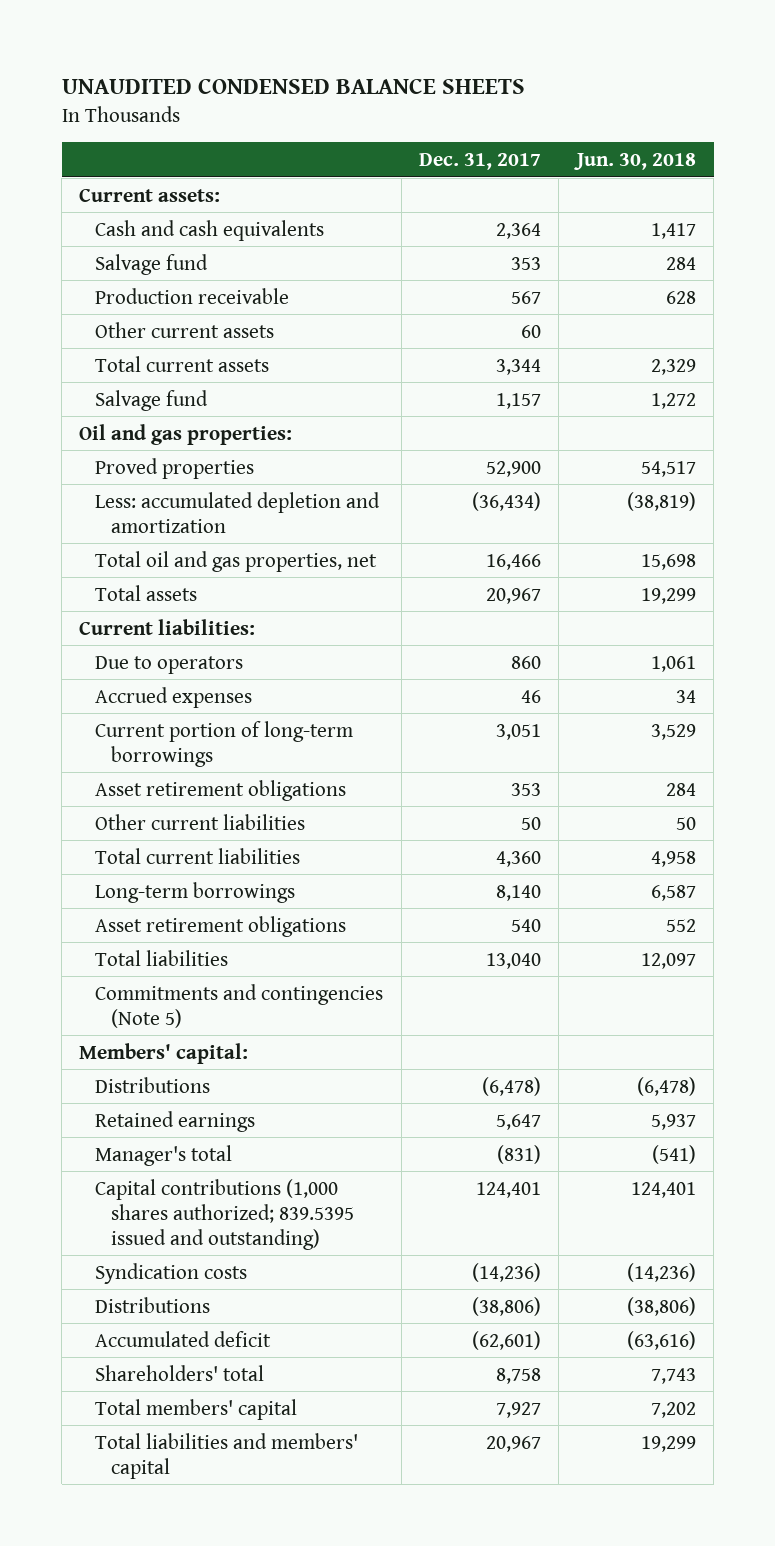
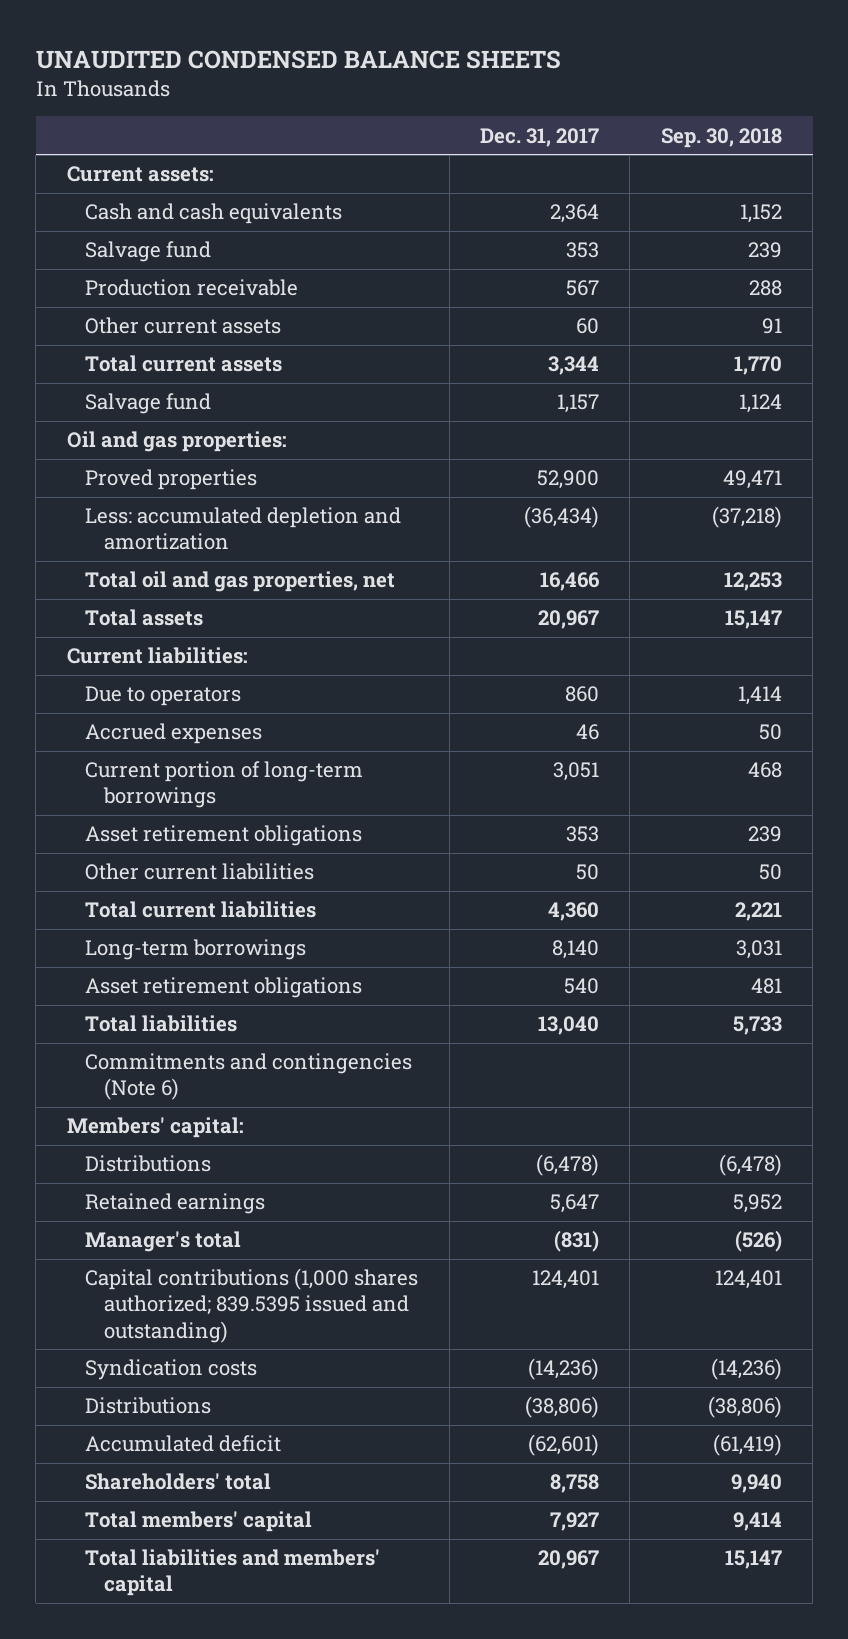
- | Dec. 31, 2017 | Jun. 30, 2018
+ | Dec. 31, 2017 | Sep. 30, 2018
- Commitments and contingencies (Note 5)
+ Commitments and contingencies (Note 6)

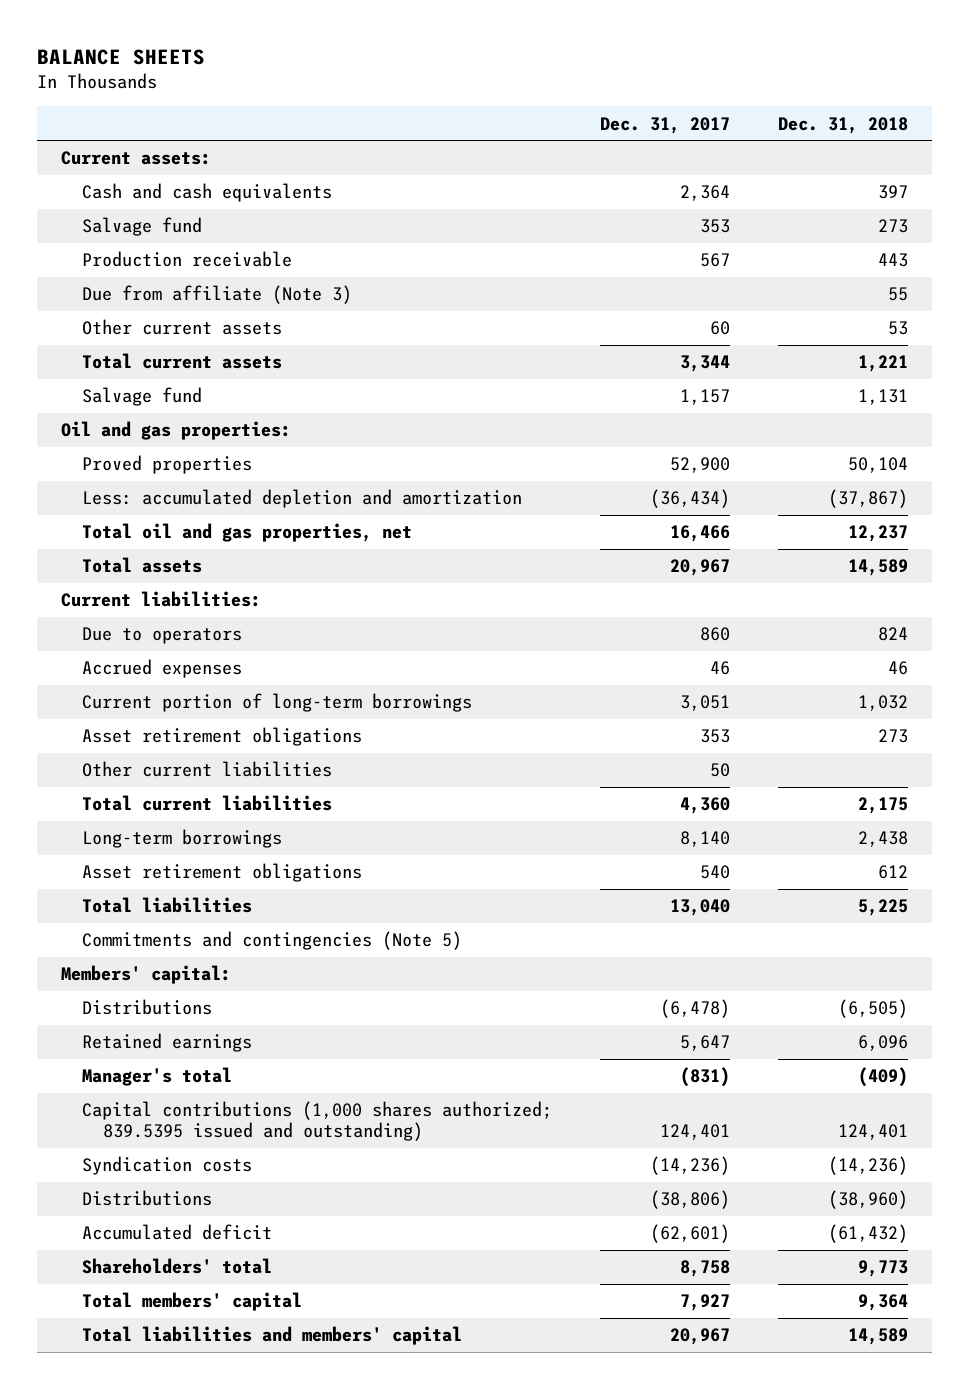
- UNAUDITED CONDENSED BALANCE SHEETS
+ BALANCE SHEETS
- | Dec. 31, 2017 | Sep. 30, 2018
+ | Dec. 31, 2017 | Dec. 31, 2018
+ Due from affiliate (Note 3) | | 55
- Commitments and contingencies (Note 6)
+ Commitments and contingencies (Note 5)

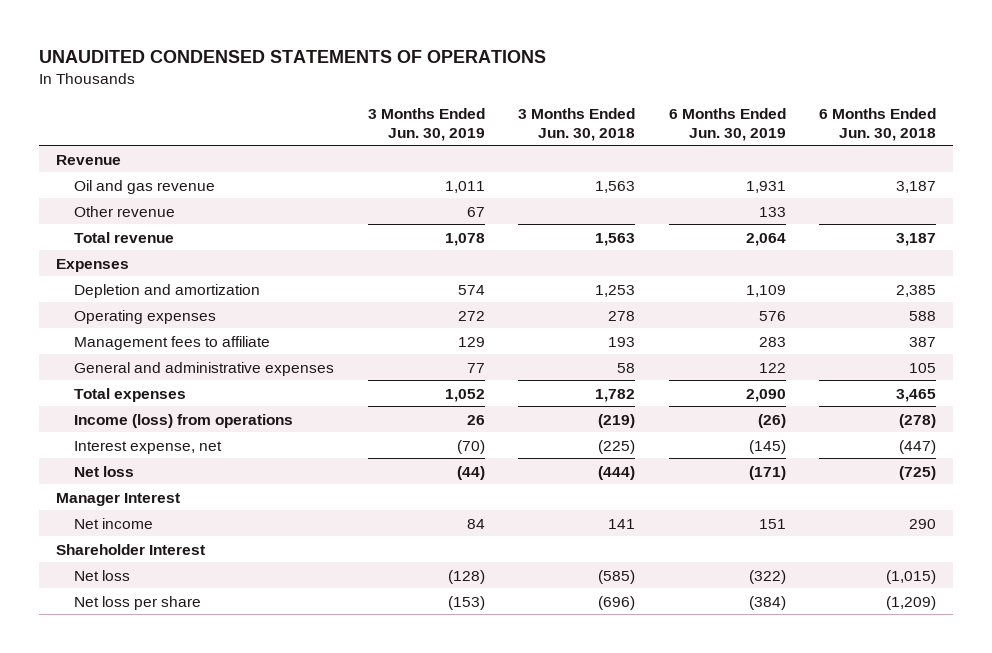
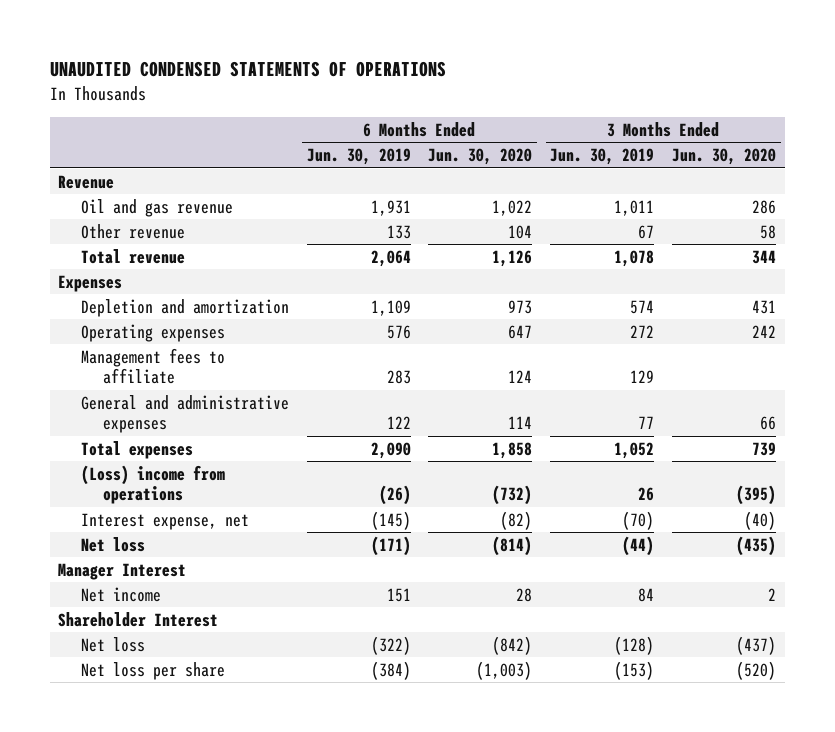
- | 3 Months Ended Jun. 30, 2019 | 3 Months Ended Jun. 30, 2018 | 6 Months Ended Jun. 30, 2019 | 6 Months Ended Jun. 30, 2018
+ | 6 Months Ended Jun. 30, 2019 | 6 Months Ended Jun. 30, 2020 | 3 Months Ended Jun. 30, 2019 | 3 Months Ended Jun. 30, 2020
- Income (loss) from operations | 26 | (219) | (26) | (278)
+ (Loss) income from operations | (26) | (732) | 26 | (395)

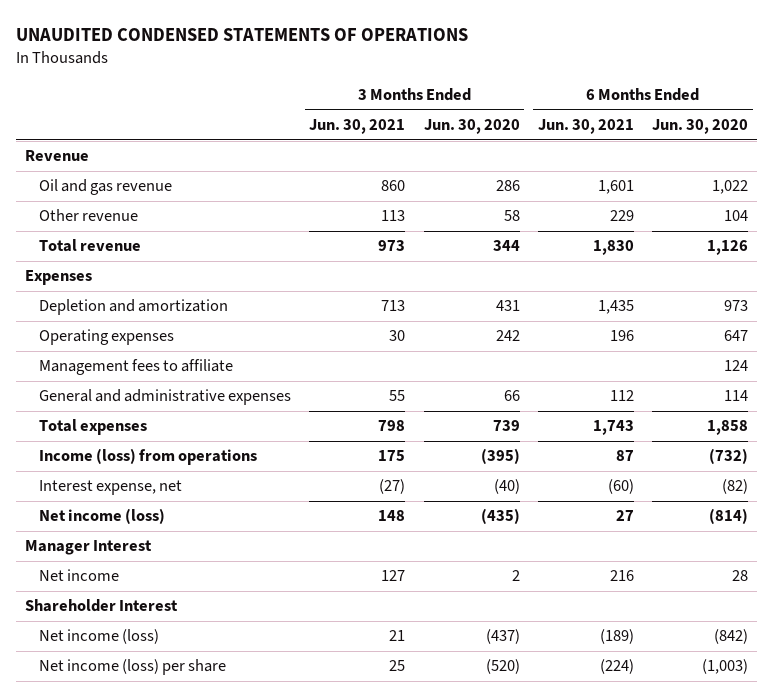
- | 6 Months Ended Jun. 30, 2019 | 6 Months Ended Jun. 30, 2020 | 3 Months Ended Jun. 30, 2019 | 3 Months Ended Jun. 30, 2020
+ | 3 Months Ended Jun. 30, 2021 | 3 Months Ended Jun. 30, 2020 | 6 Months Ended Jun. 30, 2021 | 6 Months Ended Jun. 30, 2020
- (Loss) income from operations | (26) | (732) | 26 | (395)
+ Income (loss) from operations | 175 | (395) | 87 | (732)
- Net loss | (171) | (814) | (44) | (435)
+ Net income (loss) | 148 | (435) | 27 | (814)
- Net loss | (322) | (842) | (128) | (437)
- Net loss per share | (384) | (1,003) | (153) | (520)
+ Net income (loss) | 21 | (437) | (189) | (842)
+ Net income (loss) per share | 25 | (520) | (224) | (1,003)

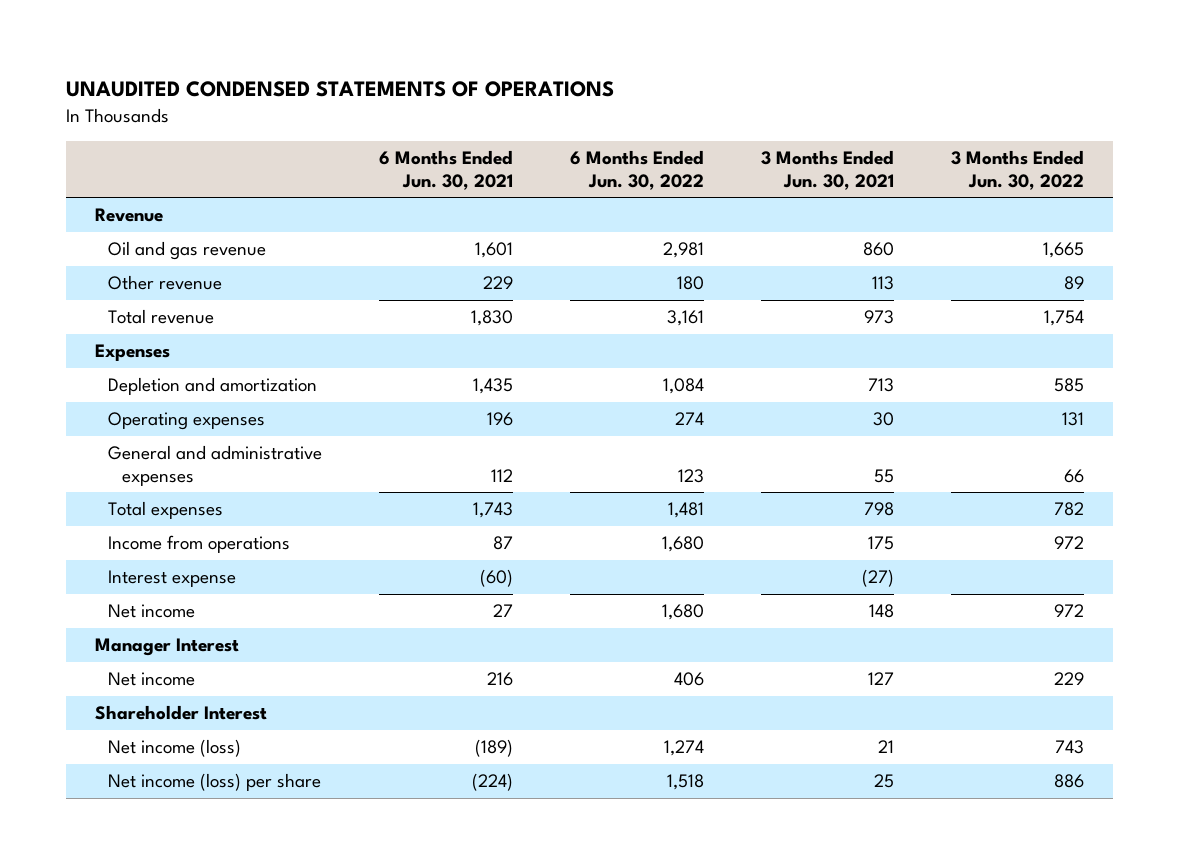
- | 3 Months Ended Jun. 30, 2021 | 3 Months Ended Jun. 30, 2020 | 6 Months Ended Jun. 30, 2021 | 6 Months Ended Jun. 30, 2020
+ | 6 Months Ended Jun. 30, 2021 | 6 Months Ended Jun. 30, 2022 | 3 Months Ended Jun. 30, 2021 | 3 Months Ended Jun. 30, 2022
- Management fees to affiliate | | | | 124
- Income (loss) from operations | 175 | (395) | 87 | (732)
- Interest expense, net | (27) | (40) | (60) | (82)
- Net income (loss) | 148 | (435) | 27 | (814)
+ Income from operations | 87 | 1,680 | 175 | 972
+ Interest expense | (60) | | (27) |
+ Net income | 27 | 1,680 | 148 | 972

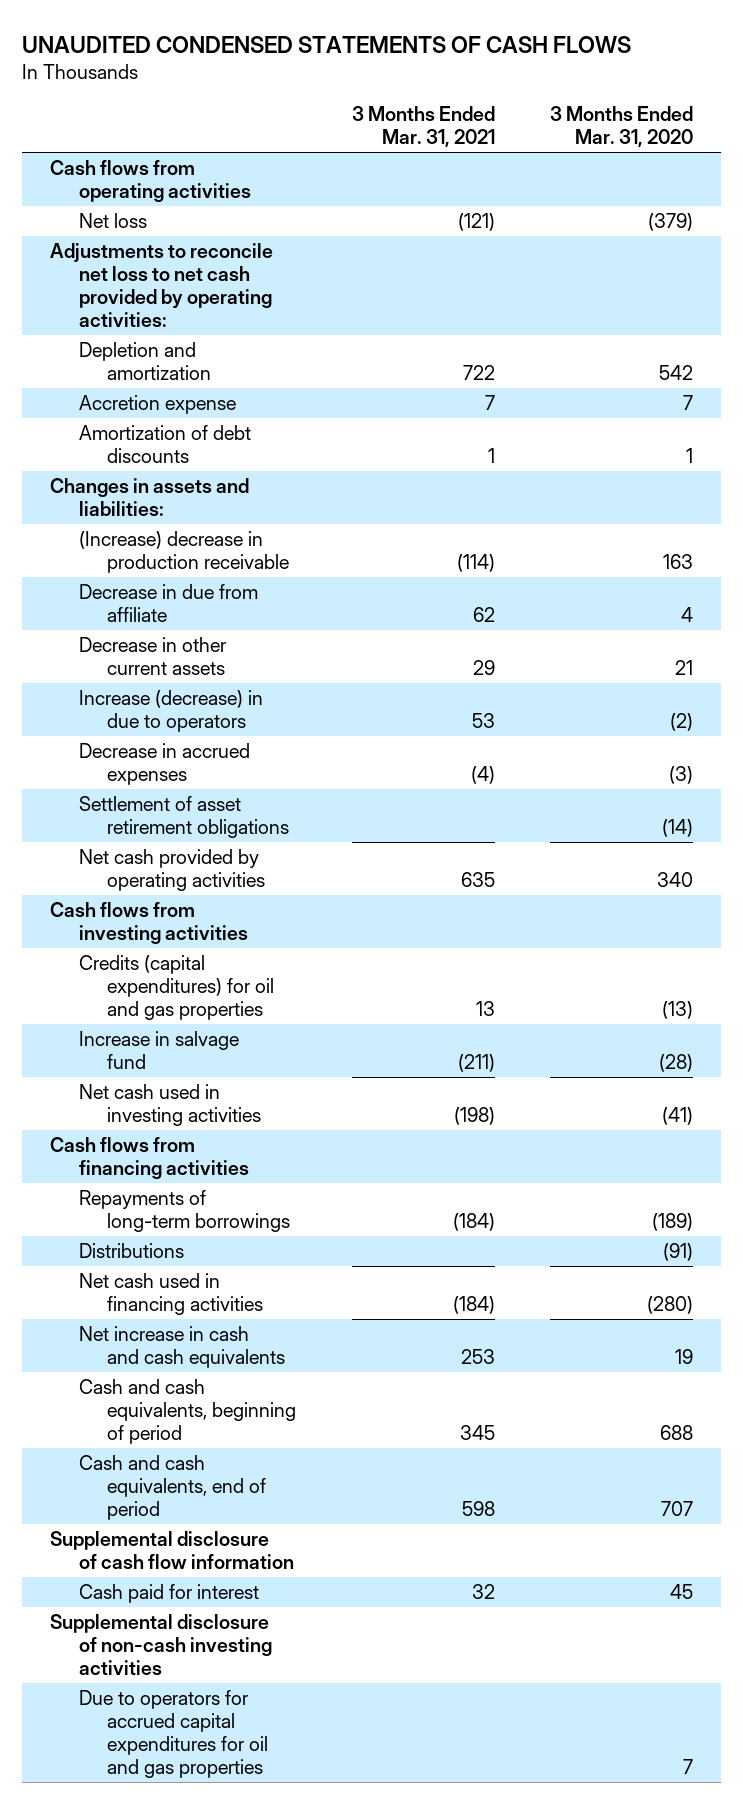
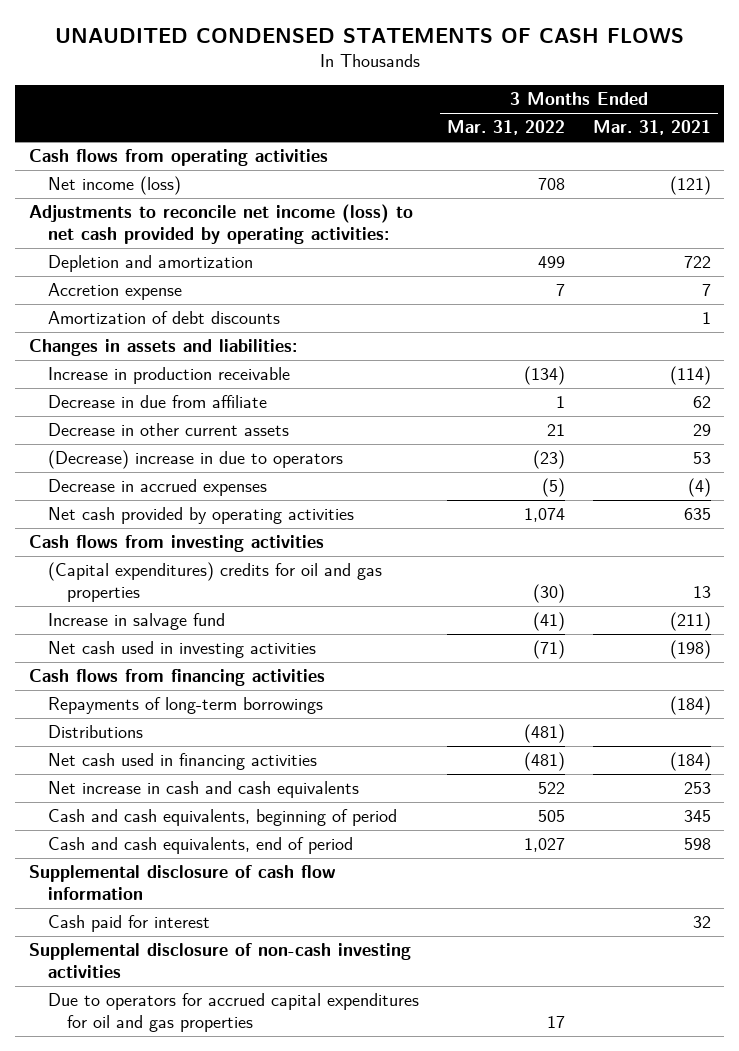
- | 3 Months Ended Mar. 31, 2021 | 3 Months Ended Mar. 31, 2020
+ | 3 Months Ended Mar. 31, 2022 | 3 Months Ended Mar. 31, 2021
- Net loss | (121) | (379)
- Adjustments to reconcile net loss to net cash provided by operating activities:
+ Net income (loss) | 708 | (121)
+ Adjustments to reconcile net income (loss) to net cash provided by operating activities:
- (Increase) decrease in production receivable | (114) | 163
+ Increase in production receivable | (134) | (114)
- Increase (decrease) in due to operators | 53 | (2)
+ (Decrease) increase in due to operators | (23) | 53
- Settlement of asset retirement obligations | | (14)
- Credits (capital expenditures) for oil and gas properties | 13 | (13)
+ (Capital expenditures) credits for oil and gas properties | (30) | 13

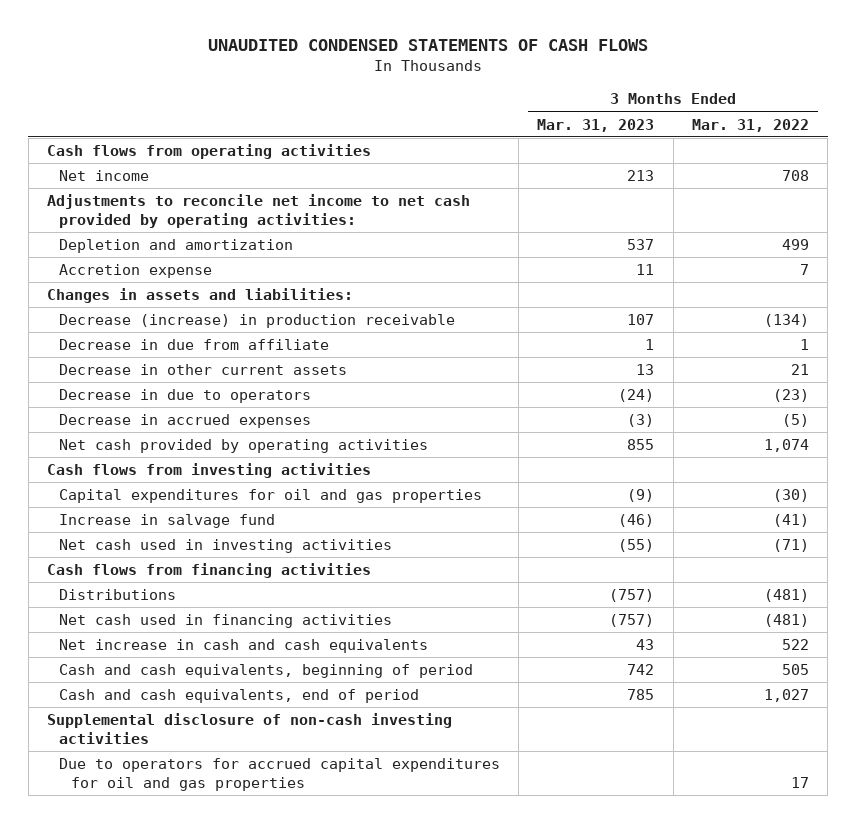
- | 3 Months Ended Mar. 31, 2022 | 3 Months Ended Mar. 31, 2021
+ | 3 Months Ended Mar. 31, 2023 | 3 Months Ended Mar. 31, 2022
- Net income (loss) | 708 | (121)
- Adjustments to reconcile net income (loss) to net cash provided by operating activities:
+ Net income | 213 | 708
+ Adjustments to reconcile net income to net cash provided by operating activities:
- Amortization of debt discounts | | 1
- Increase in production receivable | (134) | (114)
+ Decrease (increase) in production receivable | 107 | (134)
- (Decrease) increase in due to operators | (23) | 53
+ Decrease in due to operators | (24) | (23)
- (Capital expenditures) credits for oil and gas properties | (30) | 13
+ Capital expenditures for oil and gas properties | (9) | (30)
- Repayments of long-term borrowings | | (184)
- Supplemental disclosure of cash flow information
- Cash paid for interest | | 32

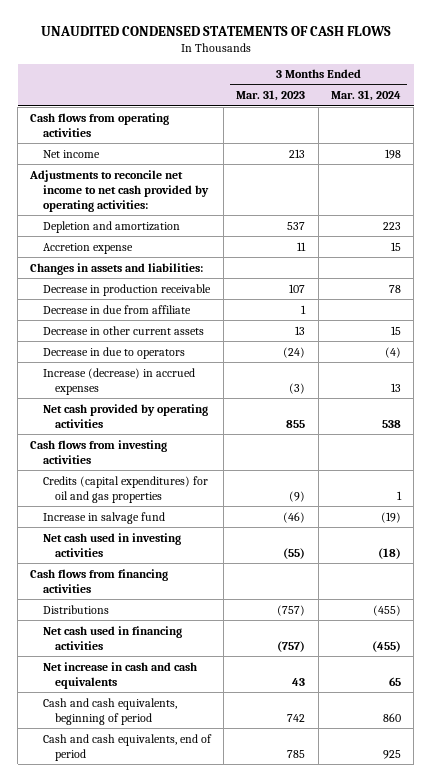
- | 3 Months Ended Mar. 31, 2023 | 3 Months Ended Mar. 31, 2022
+ | 3 Months Ended Mar. 31, 2023 | 3 Months Ended Mar. 31, 2024
- Decrease (increase) in production receivable | 107 | (134)
+ Decrease in production receivable | 107 | 78
- Decrease in accrued expenses | (3) | (5)
+ Increase (decrease) in accrued expenses | (3) | 13
- Capital expenditures for oil and gas properties | (9) | (30)
+ Credits (capital expenditures) for oil and gas properties | (9) | 1
- Supplemental disclosure of non-cash investing activities
- Due to operators for accrued capital expenditures for oil and gas properties | | 17

